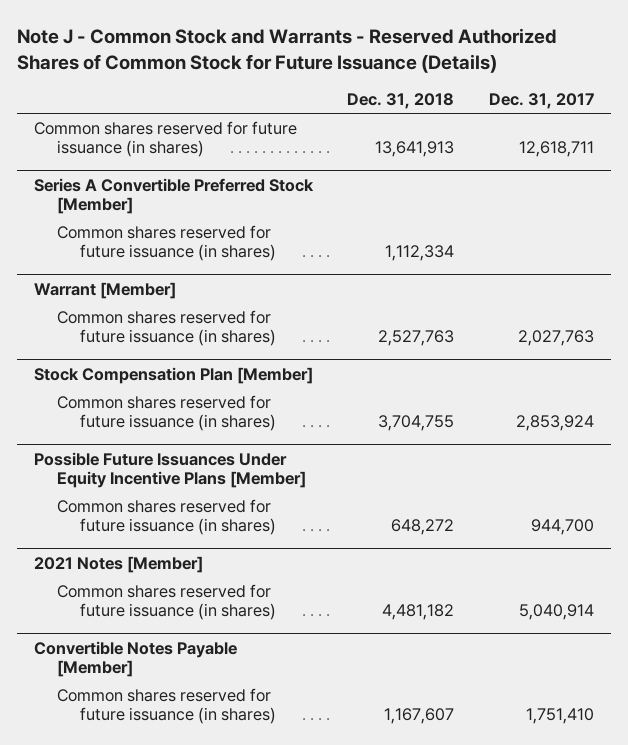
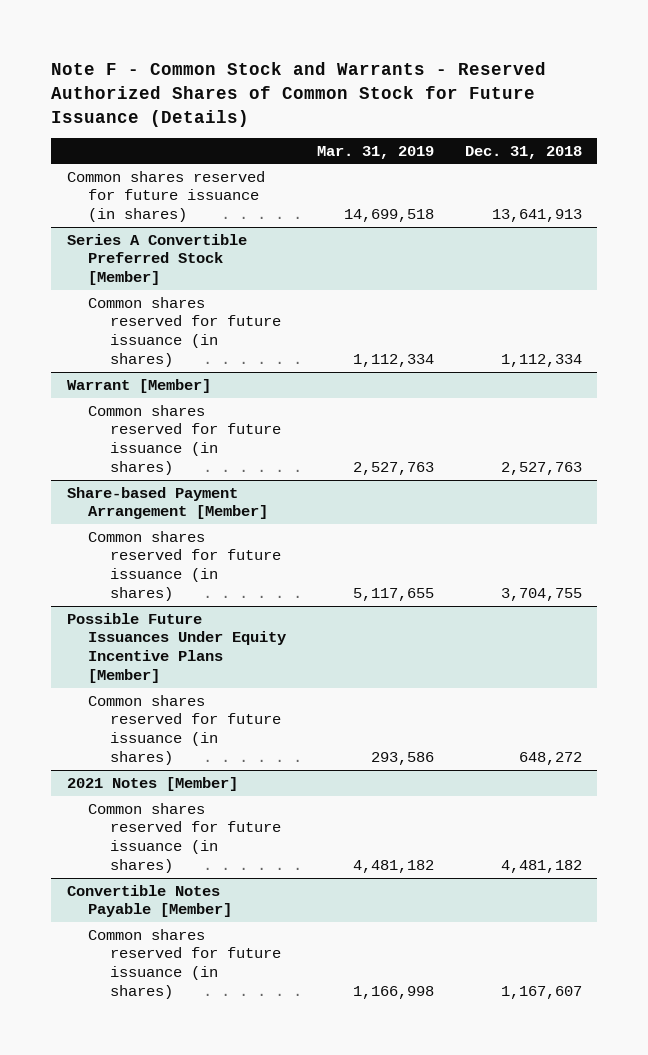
- Note J - Common Stock and Warrants - Reserved Authorized Shares of Common Stock for Future Issuance (Details)
+ Note F - Common Stock and Warrants - Reserved Authorized Shares of Common Stock for Future Issuance (Details)
- | Dec. 31, 2018 | Dec. 31, 2017
+ | Mar. 31, 2019 | Dec. 31, 2018
- Stock Compensation Plan [Member]
+ Share-based Payment Arrangement [Member]

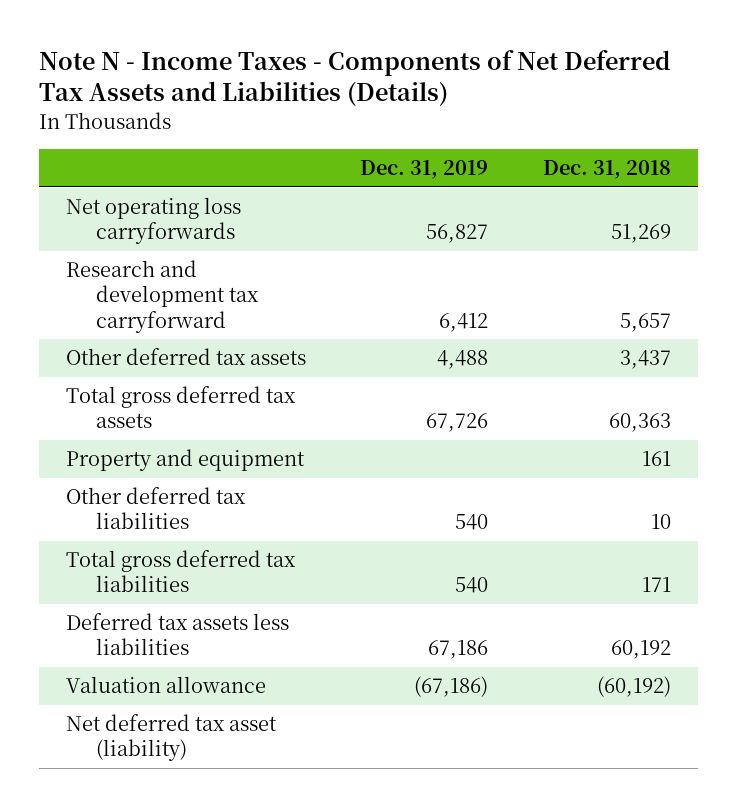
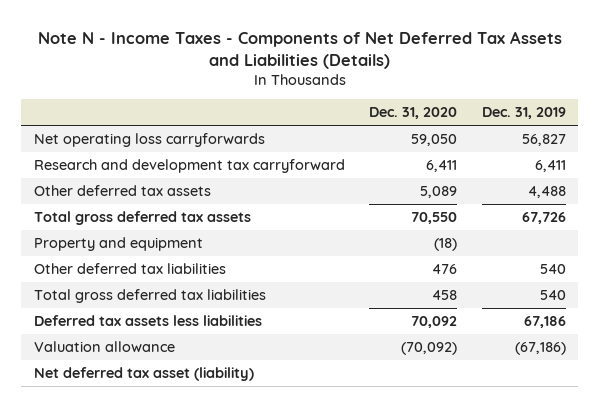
- | Dec. 31, 2019 | Dec. 31, 2018
+ | Dec. 31, 2020 | Dec. 31, 2019
- Research and development tax carryforward | 6,412 | 5,657
+ Research and development tax carryforward | 6,411 | 6,411

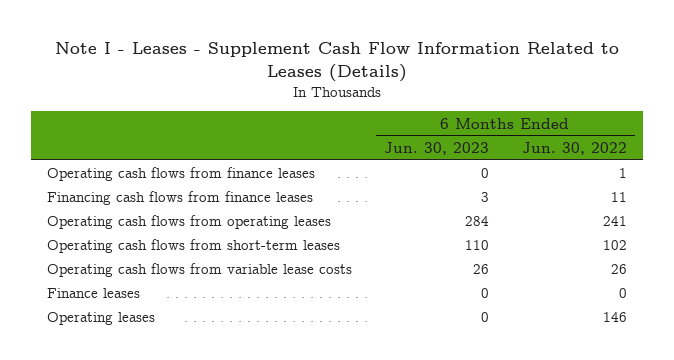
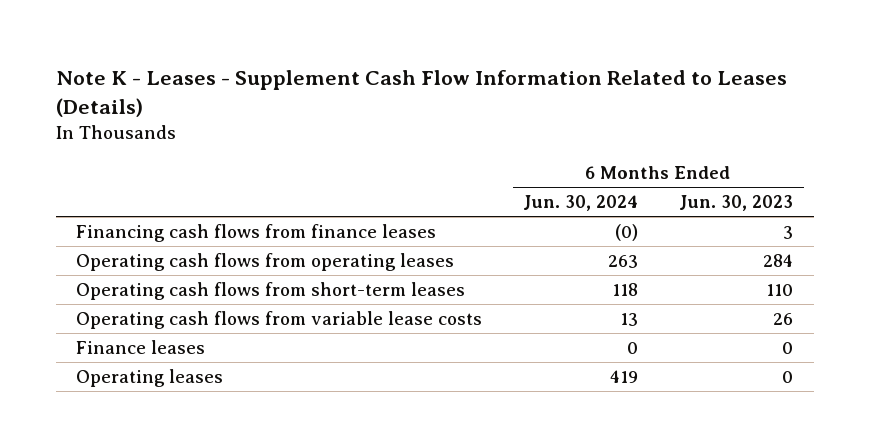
- Note I - Leases - Supplement Cash Flow Information Related to Leases (Details)
+ Note K - Leases - Supplement Cash Flow Information Related to Leases (Details)
- | 6 Months Ended Jun. 30, 2023 | 6 Months Ended Jun. 30, 2022
+ | 6 Months Ended Jun. 30, 2024 | 6 Months Ended Jun. 30, 2023
- Operating cash flows from finance leases | 0 | 1

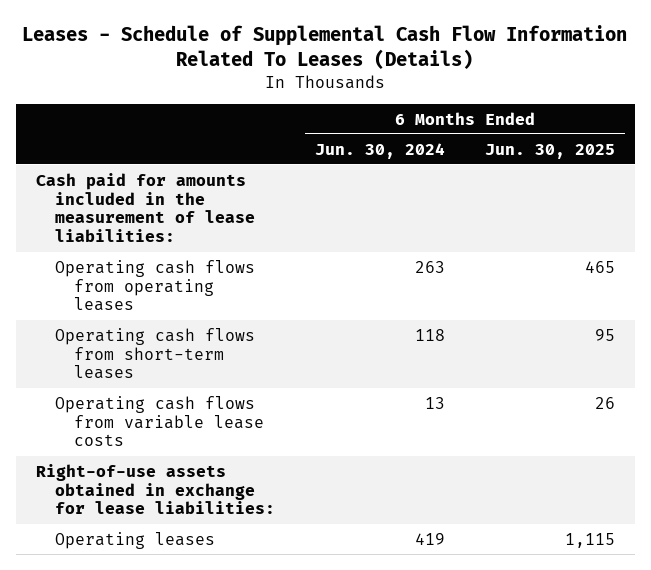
- Note K - Leases - Supplement Cash Flow Information Related to Leases (Details)
+ Leases - Schedule of Supplemental Cash Flow Information Related To Leases (Details)
- | 6 Months Ended Jun. 30, 2024 | 6 Months Ended Jun. 30, 2023
+ | 6 Months Ended Jun. 30, 2024 | 6 Months Ended Jun. 30, 2025
- Financing cash flows from finance leases | (0) | 3
+ Cash paid for amounts included in the measurement of lease liabilities:
- Finance leases | 0 | 0
+ Right-of-use assets obtained in exchange for lease liabilities:

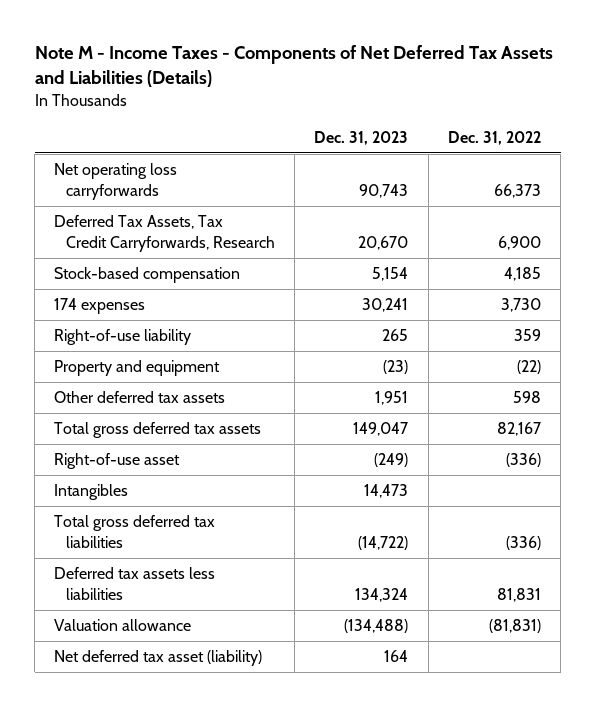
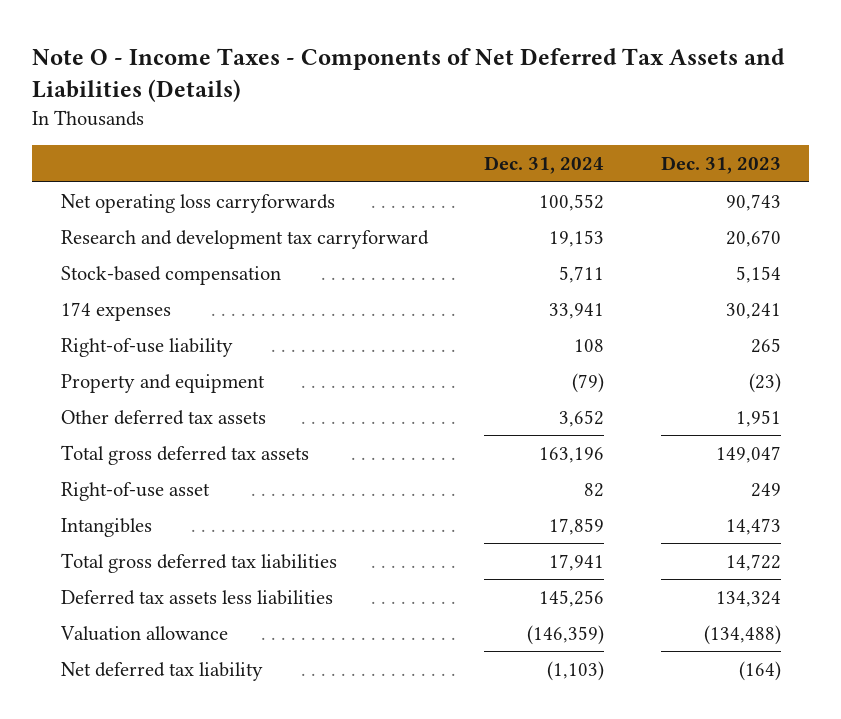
- Note M - Income Taxes - Components of Net Deferred Tax Assets and Liabilities (Details)
+ Note O - Income Taxes - Components of Net Deferred Tax Assets and Liabilities (Details)
- | Dec. 31, 2023 | Dec. 31, 2022
+ | Dec. 31, 2024 | Dec. 31, 2023
- Deferred Tax Assets, Tax Credit Carryforwards, Research | 20,670 | 6,900
+ Research and development tax carryforward | 19,153 | 20,670
- Right-of-use asset | (249) | (336)
+ Right-of-use asset | 82 | 249
- Total gross deferred tax liabilities | (14,722) | (336)
+ Total gross deferred tax liabilities | 17,941 | 14,722
- Net deferred tax asset (liability) | 164 |
+ Net deferred tax liability | (1,103) | (164)

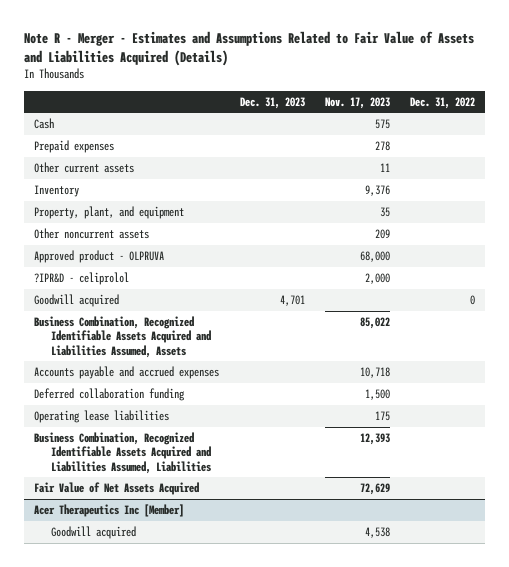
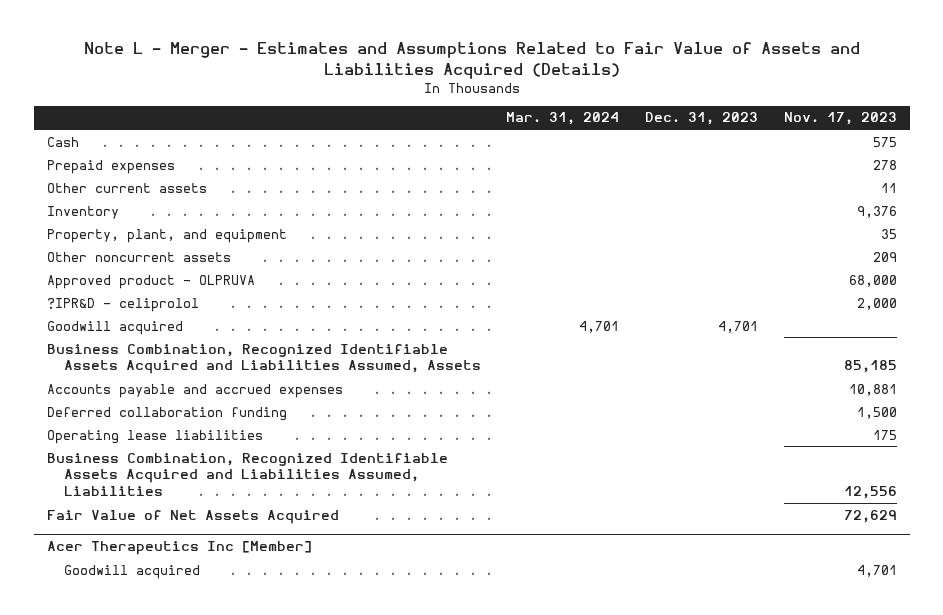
- Note R - Merger - Estimates and Assumptions Related to Fair Value of Assets and Liabilities Acquired (Details)
+ Note L - Merger - Estimates and Assumptions Related to Fair Value of Assets and Liabilities Acquired (Details)
- | Dec. 31, 2023 | Nov. 17, 2023 | Dec. 31, 2022
+ | Mar. 31, 2024 | Dec. 31, 2023 | Nov. 17, 2023
- Business Combination, Recognized Identifiable Assets Acquired and Liabilities Assumed, Assets | | 85,022 |
- Accounts payable and accrued expenses | | 10,718 |
+ Business Combination, Recognized Identifiable Assets Acquired and Liabilities Assumed, Assets | | | 85,185
+ Accounts payable and accrued expenses | | | 10,881
- Business Combination, Recognized Identifiable Assets Acquired and Liabilities Assumed, Liabilities | | 12,393 |
+ Business Combination, Recognized Identifiable Assets Acquired and Liabilities Assumed, Liabilities | | | 12,556
@ Acer Therapeutics Inc [Member]
- Goodwill acquired | | 4,538 |
+ Goodwill acquired | | | 4,701

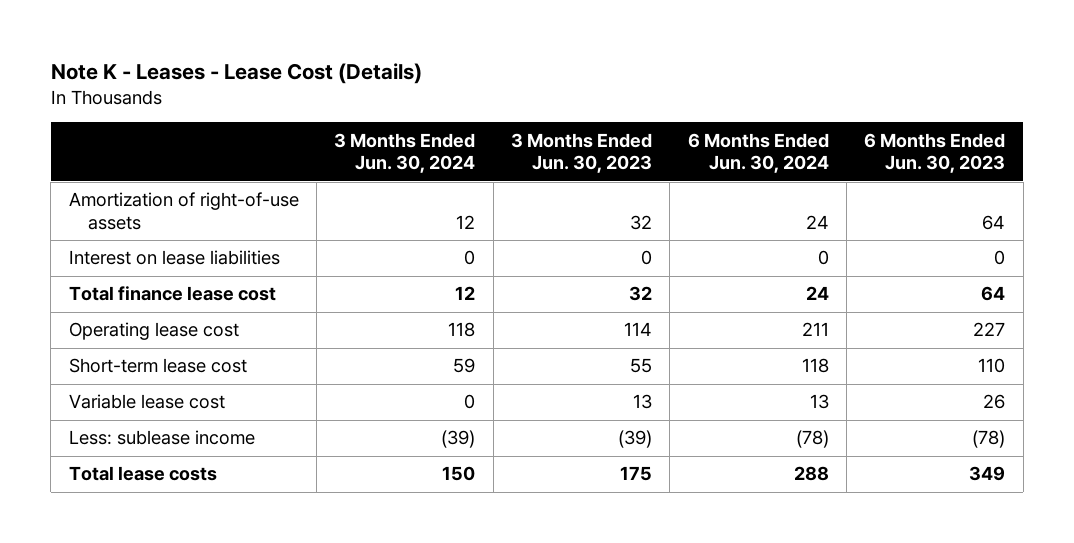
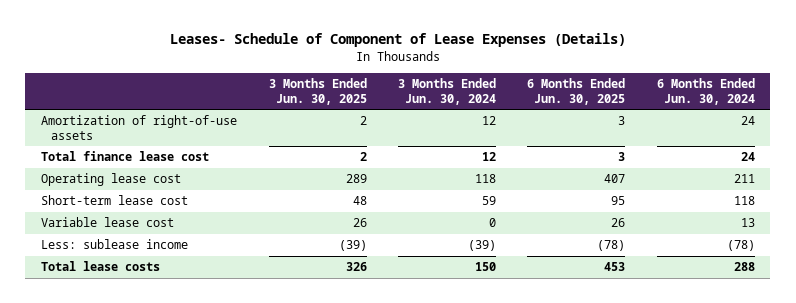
- Note K - Leases - Lease Cost (Details)
+ Leases- Schedule of Component of Lease Expenses (Details)
- | 3 Months Ended Jun. 30, 2024 | 3 Months Ended Jun. 30, 2023 | 6 Months Ended Jun. 30, 2024 | 6 Months Ended Jun. 30, 2023
+ | 3 Months Ended Jun. 30, 2025 | 3 Months Ended Jun. 30, 2024 | 6 Months Ended Jun. 30, 2025 | 6 Months Ended Jun. 30, 2024
- Interest on lease liabilities | 0 | 0 | 0 | 0

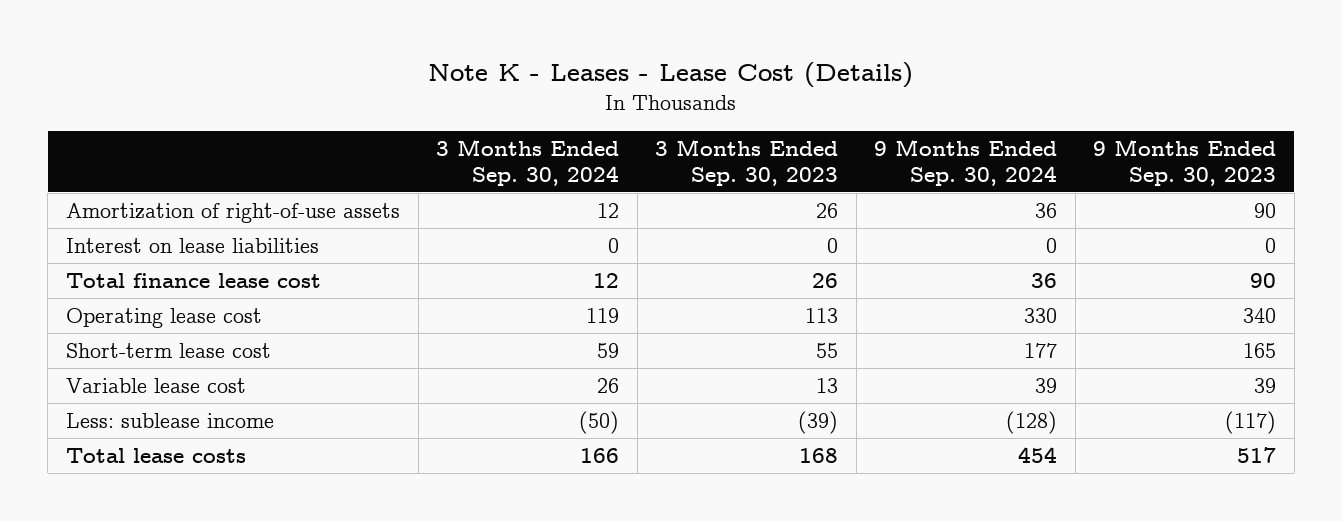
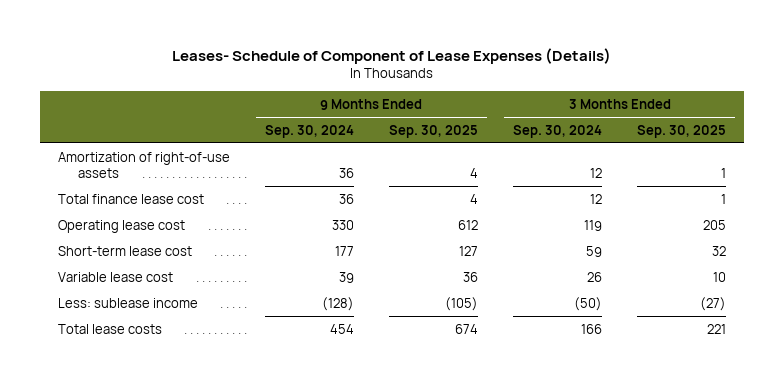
- Note K - Leases - Lease Cost (Details)
+ Leases- Schedule of Component of Lease Expenses (Details)
- | 3 Months Ended Sep. 30, 2024 | 3 Months Ended Sep. 30, 2023 | 9 Months Ended Sep. 30, 2024 | 9 Months Ended Sep. 30, 2023
+ | 9 Months Ended Sep. 30, 2024 | 9 Months Ended Sep. 30, 2025 | 3 Months Ended Sep. 30, 2024 | 3 Months Ended Sep. 30, 2025
- Interest on lease liabilities | 0 | 0 | 0 | 0

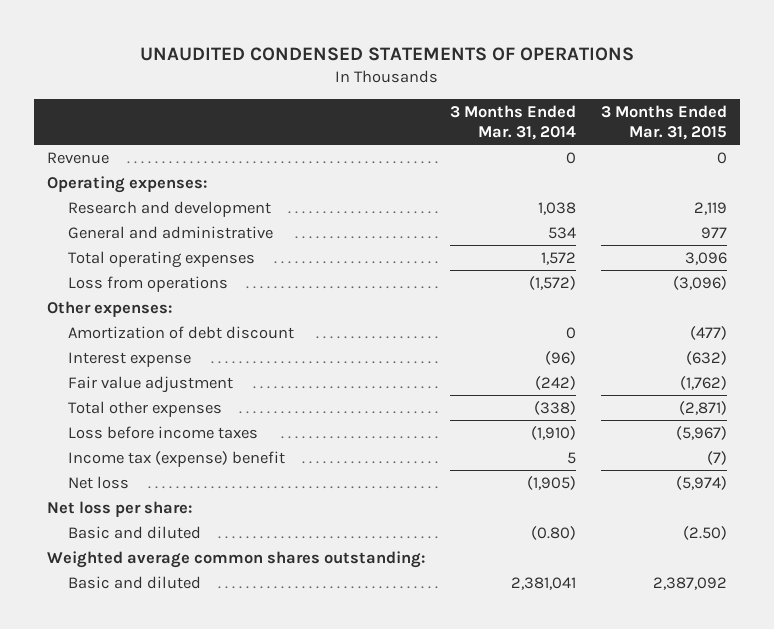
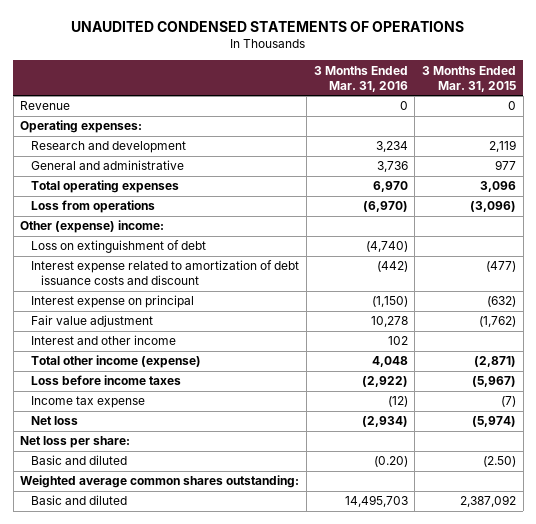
- | 3 Months Ended Mar. 31, 2014 | 3 Months Ended Mar. 31, 2015
+ | 3 Months Ended Mar. 31, 2016 | 3 Months Ended Mar. 31, 2015
- Other expenses:
- Amortization of debt discount | 0 | (477)
- Interest expense | (96) | (632)
+ Other (expense) income:
+ Loss on extinguishment of debt | (4,740) |
+ Interest expense related to amortization of debt issuance costs and discount | (442) | (477)
+ Interest expense on principal | (1,150) | (632)
- Total other expenses | (338) | (2,871)
+ Interest and other income | 102 |
+ Total other income (expense) | 4,048 | (2,871)
- Income tax (expense) benefit | 5 | (7)
+ Income tax expense | (12) | (7)

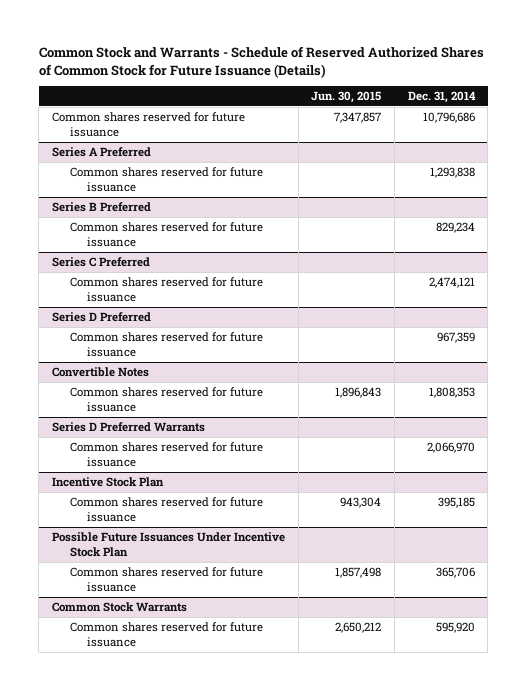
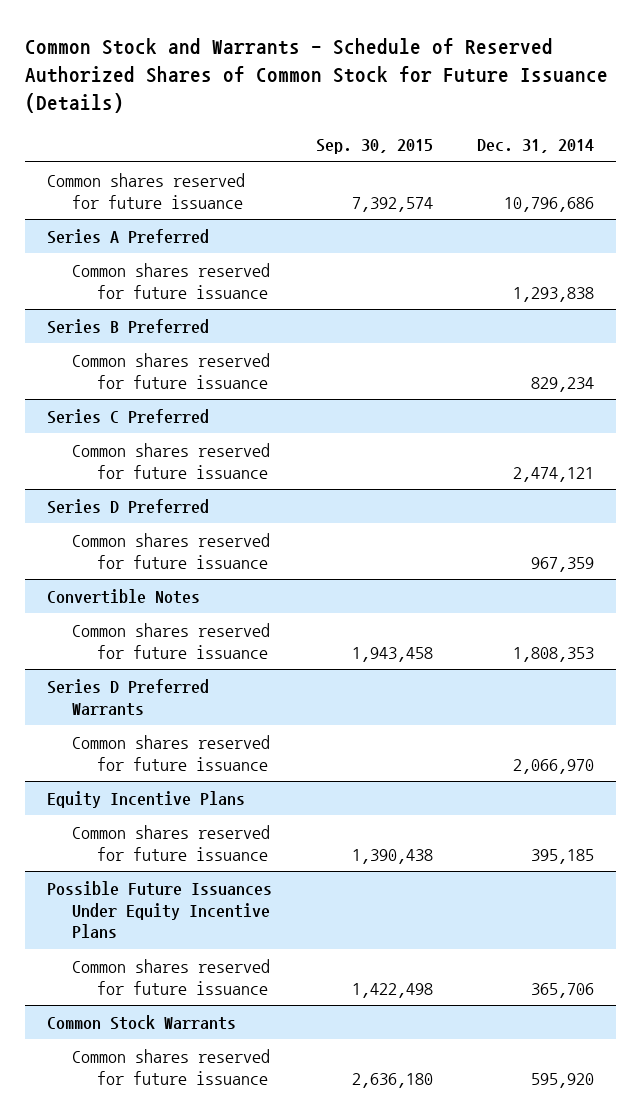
- | Jun. 30, 2015 | Dec. 31, 2014
+ | Sep. 30, 2015 | Dec. 31, 2014
- Incentive Stock Plan
+ Equity Incentive Plans
- Possible Future Issuances Under Incentive Stock Plan
+ Possible Future Issuances Under Equity Incentive Plans

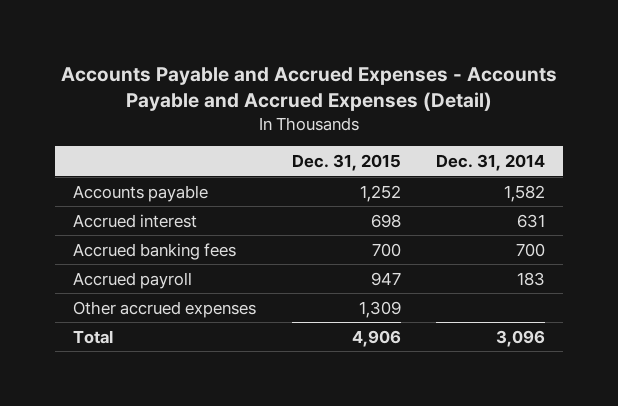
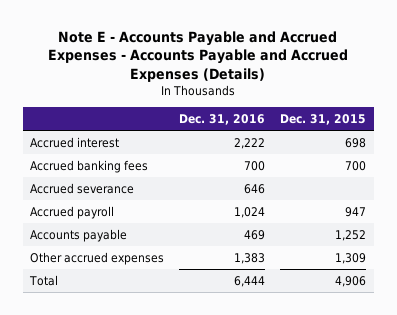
- Accounts Payable and Accrued Expenses - Accounts Payable and Accrued Expenses (Detail)
+ Note E - Accounts Payable and Accrued Expenses - Accounts Payable and Accrued Expenses (Details)
- | Dec. 31, 2015 | Dec. 31, 2014
+ | Dec. 31, 2016 | Dec. 31, 2015
+ Accrued severance | 646 |
moved down: Accounts payable | 469 | 1,252

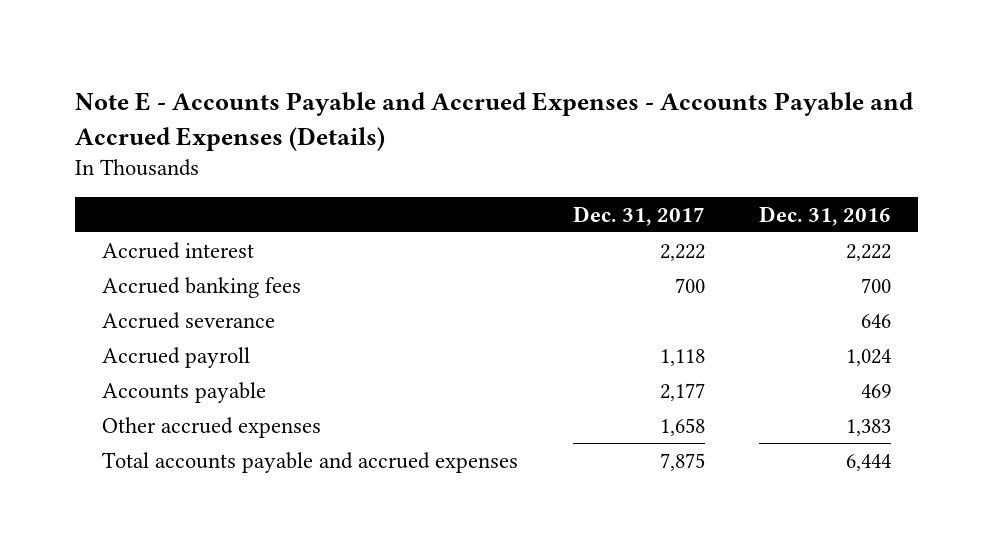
- | Dec. 31, 2016 | Dec. 31, 2015
+ | Dec. 31, 2017 | Dec. 31, 2016
- Total | 6,444 | 4,906
+ Total accounts payable and accrued expenses | 7,875 | 6,444

